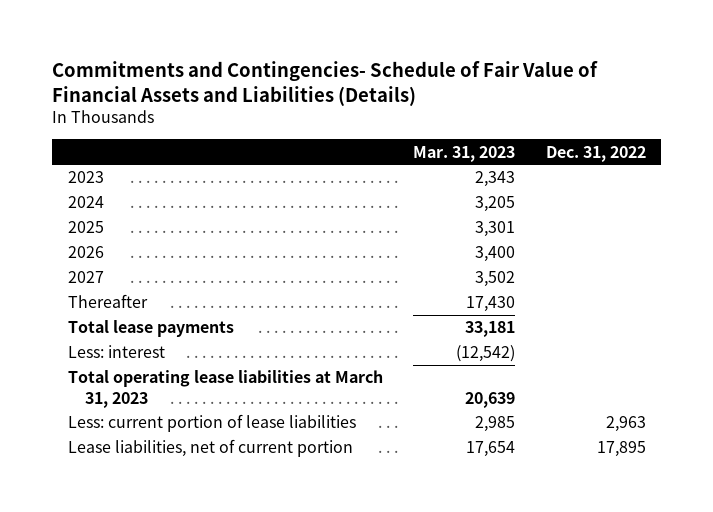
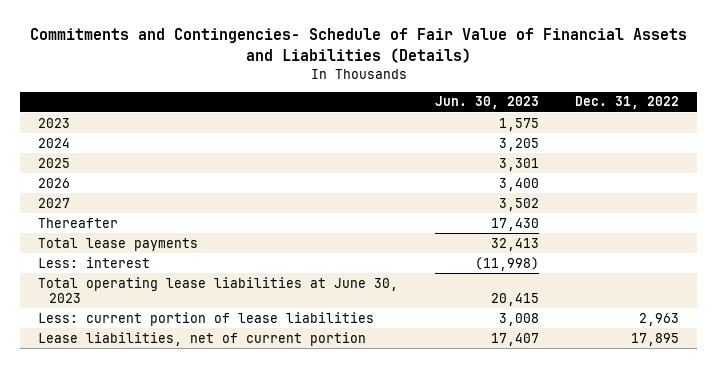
- | Mar. 31, 2023 | Dec. 31, 2022
+ | Jun. 30, 2023 | Dec. 31, 2022
- Total operating lease liabilities at March 31, 2023 | 20,639 |
+ Total operating lease liabilities at June 30, 2023 | 20,415 |

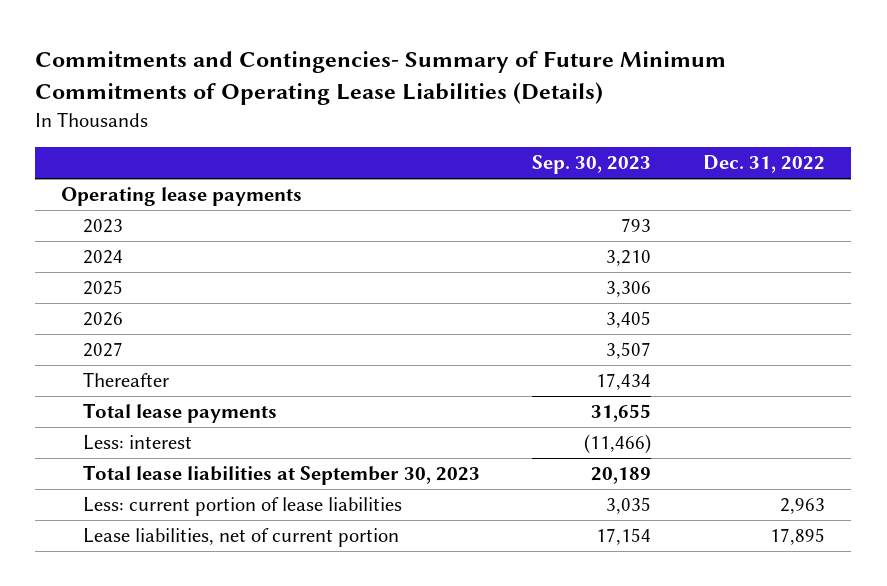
- Commitments and Contingencies- Schedule of Fair Value of Financial Assets and Liabilities (Details)
+ Commitments and Contingencies- Summary of Future Minimum Commitments of Operating Lease Liabilities (Details)
- | Jun. 30, 2023 | Dec. 31, 2022
+ | Sep. 30, 2023 | Dec. 31, 2022
+ Operating lease payments
- Total operating lease liabilities at June 30, 2023 | 20,415 |
+ Total lease liabilities at September 30, 2023 | 20,189 |

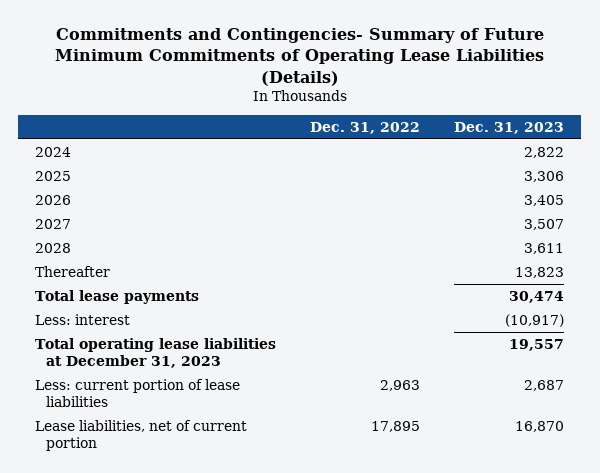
- | Sep. 30, 2023 | Dec. 31, 2022
+ | Dec. 31, 2022 | Dec. 31, 2023
- Operating lease payments
- 2023 | 793 |
+ 2028 | | 3,611
- Total lease liabilities at September 30, 2023 | 20,189 |
+ Total operating lease liabilities at December 31, 2023 | | 19,557

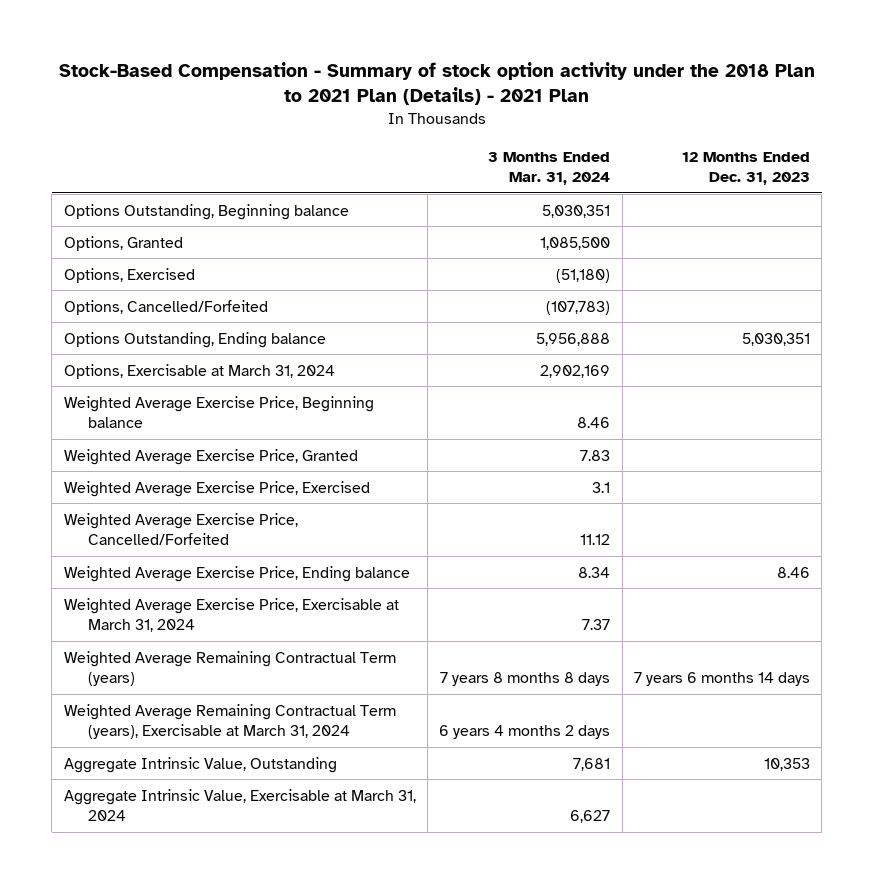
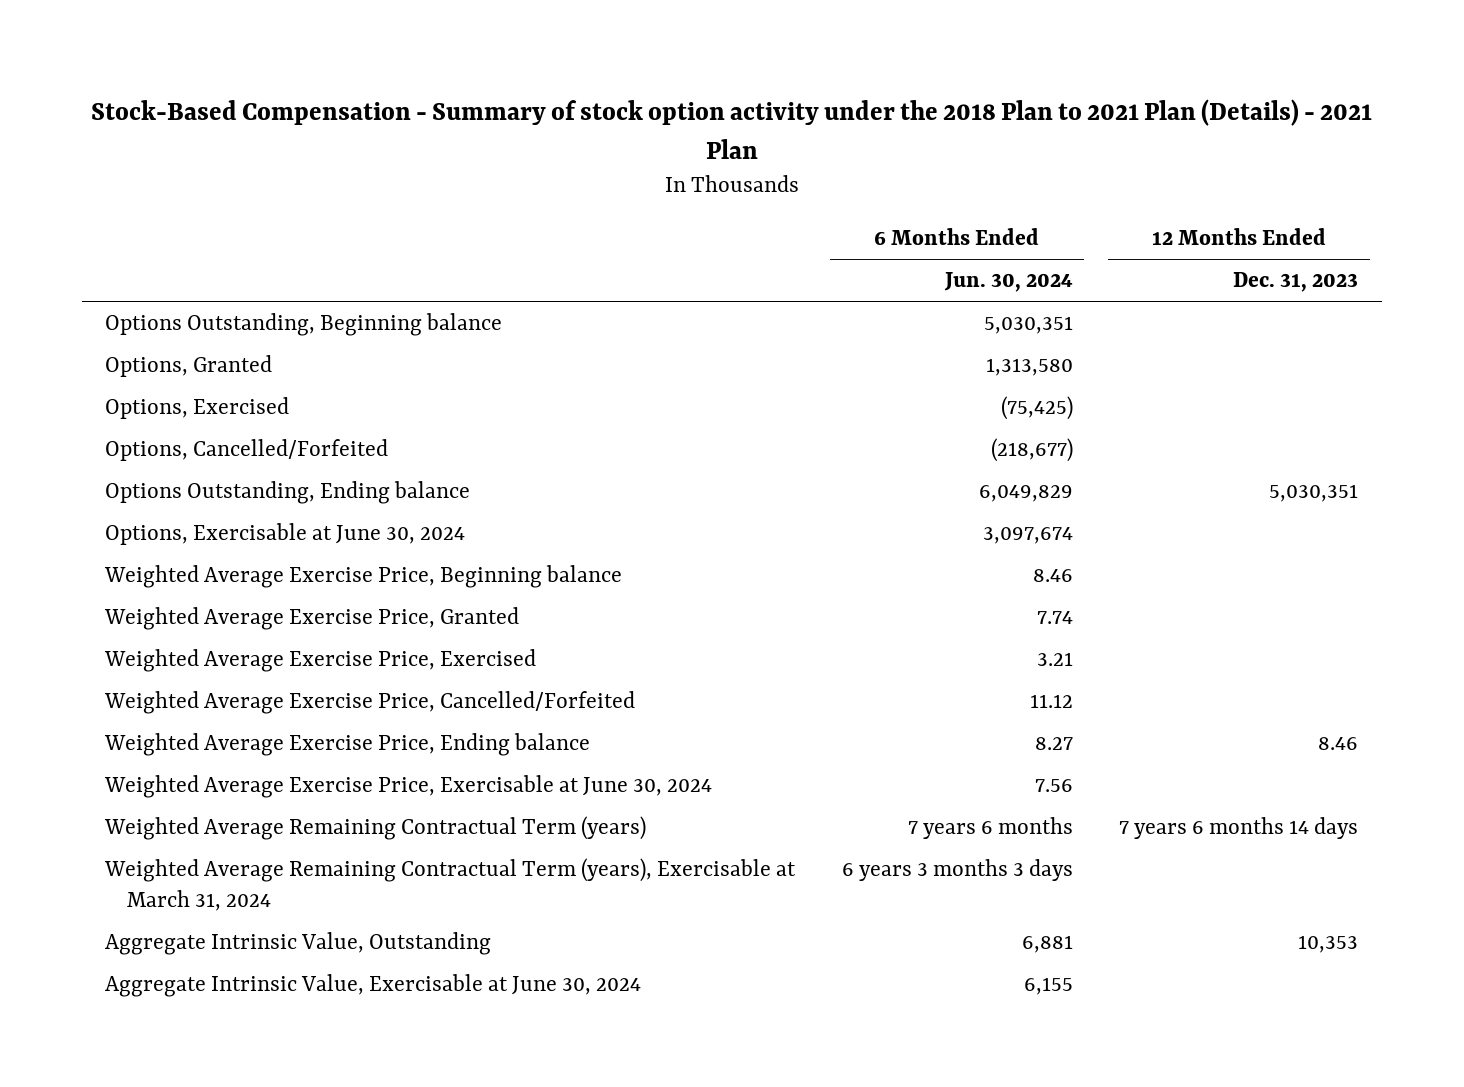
- | 3 Months Ended Mar. 31, 2024 | 12 Months Ended Dec. 31, 2023
+ | 6 Months Ended Jun. 30, 2024 | 12 Months Ended Dec. 31, 2023
- Options, Exercisable at March 31, 2024 | 2,902,169 |
+ Options, Exercisable at June 30, 2024 | 3,097,674 |
- Weighted Average Exercise Price, Exercisable at March 31, 2024 | 7.37 |
+ Weighted Average Exercise Price, Exercisable at June 30, 2024 | 7.56 |
- Aggregate Intrinsic Value, Exercisable at March 31, 2024 | 6,627 |
+ Aggregate Intrinsic Value, Exercisable at June 30, 2024 | 6,155 |

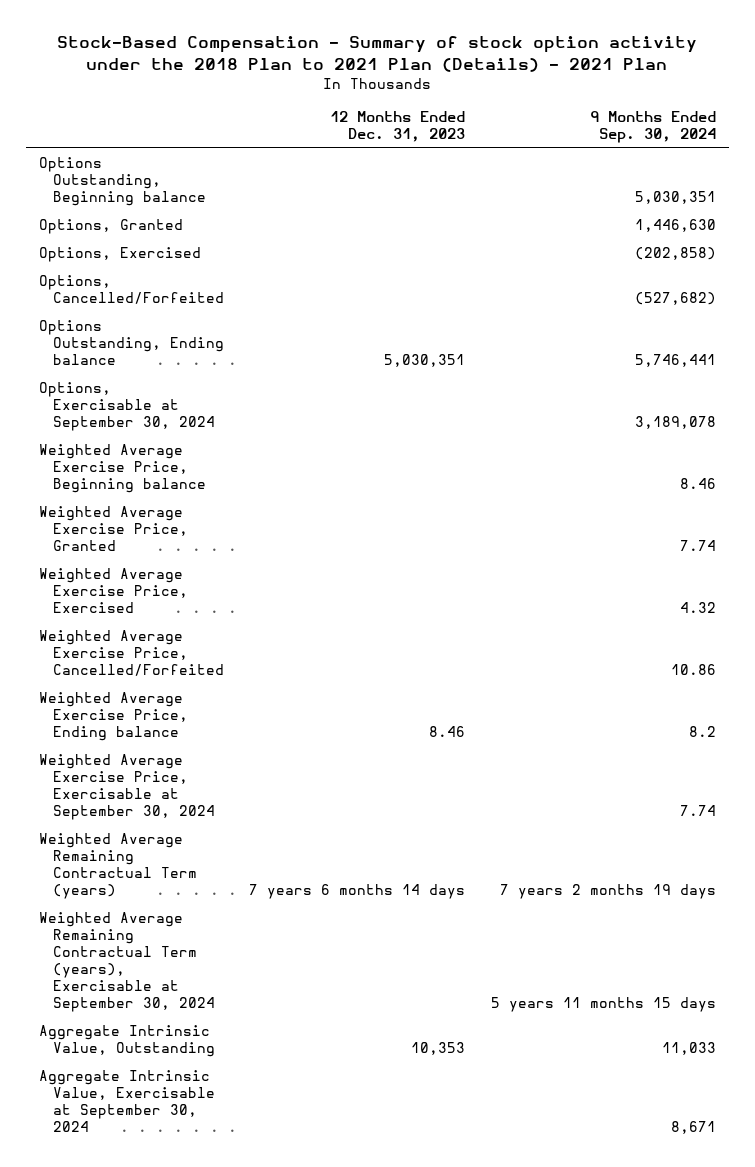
- | 6 Months Ended Jun. 30, 2024 | 12 Months Ended Dec. 31, 2023
+ | 12 Months Ended Dec. 31, 2023 | 9 Months Ended Sep. 30, 2024
- Options, Exercisable at June 30, 2024 | 3,097,674 |
+ Options, Exercisable at September 30, 2024 | | 3,189,078
- Weighted Average Exercise Price, Exercisable at June 30, 2024 | 7.56 |
+ Weighted Average Exercise Price, Exercisable at September 30, 2024 | | 7.74
- Weighted Average Remaining Contractual Term (years), Exercisable at March 31, 2024 | 6 years 3 months 3 days |
+ Weighted Average Remaining Contractual Term (years), Exercisable at September 30, 2024 | | 5 years 11 months 15 days
- Aggregate Intrinsic Value, Exercisable at June 30, 2024 | 6,155 |
+ Aggregate Intrinsic Value, Exercisable at September 30, 2024 | | 8,671

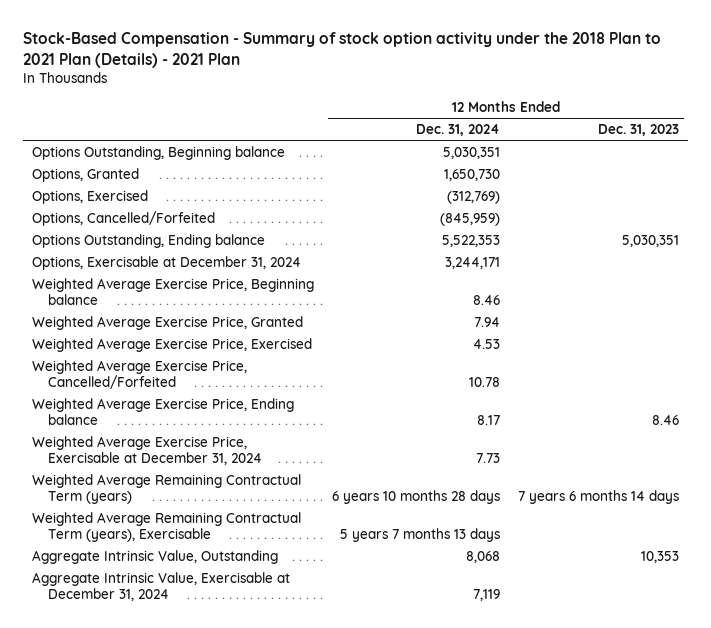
- | 12 Months Ended Dec. 31, 2023 | 9 Months Ended Sep. 30, 2024
+ | 12 Months Ended Dec. 31, 2024 | 12 Months Ended Dec. 31, 2023
- Options, Exercisable at September 30, 2024 | | 3,189,078
+ Options, Exercisable at December 31, 2024 | 3,244,171 |
- Weighted Average Exercise Price, Exercisable at September 30, 2024 | | 7.74
+ Weighted Average Exercise Price, Exercisable at December 31, 2024 | 7.73 |
- Weighted Average Remaining Contractual Term (years), Exercisable at September 30, 2024 | | 5 years 11 months 15 days
+ Weighted Average Remaining Contractual Term (years), Exercisable | 5 years 7 months 13 days |
- Aggregate Intrinsic Value, Exercisable at September 30, 2024 | | 8,671
+ Aggregate Intrinsic Value, Exercisable at December 31, 2024 | 7,119 |

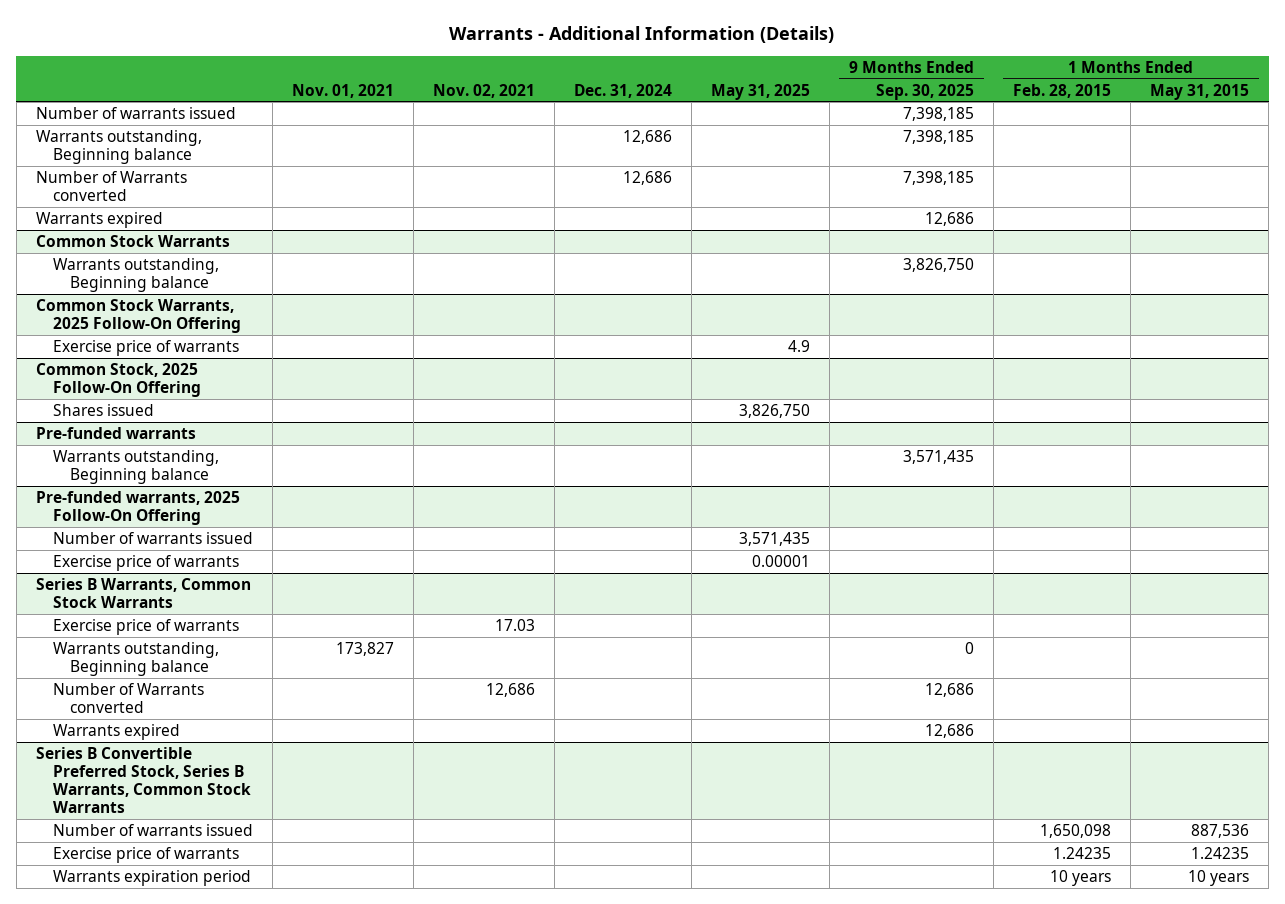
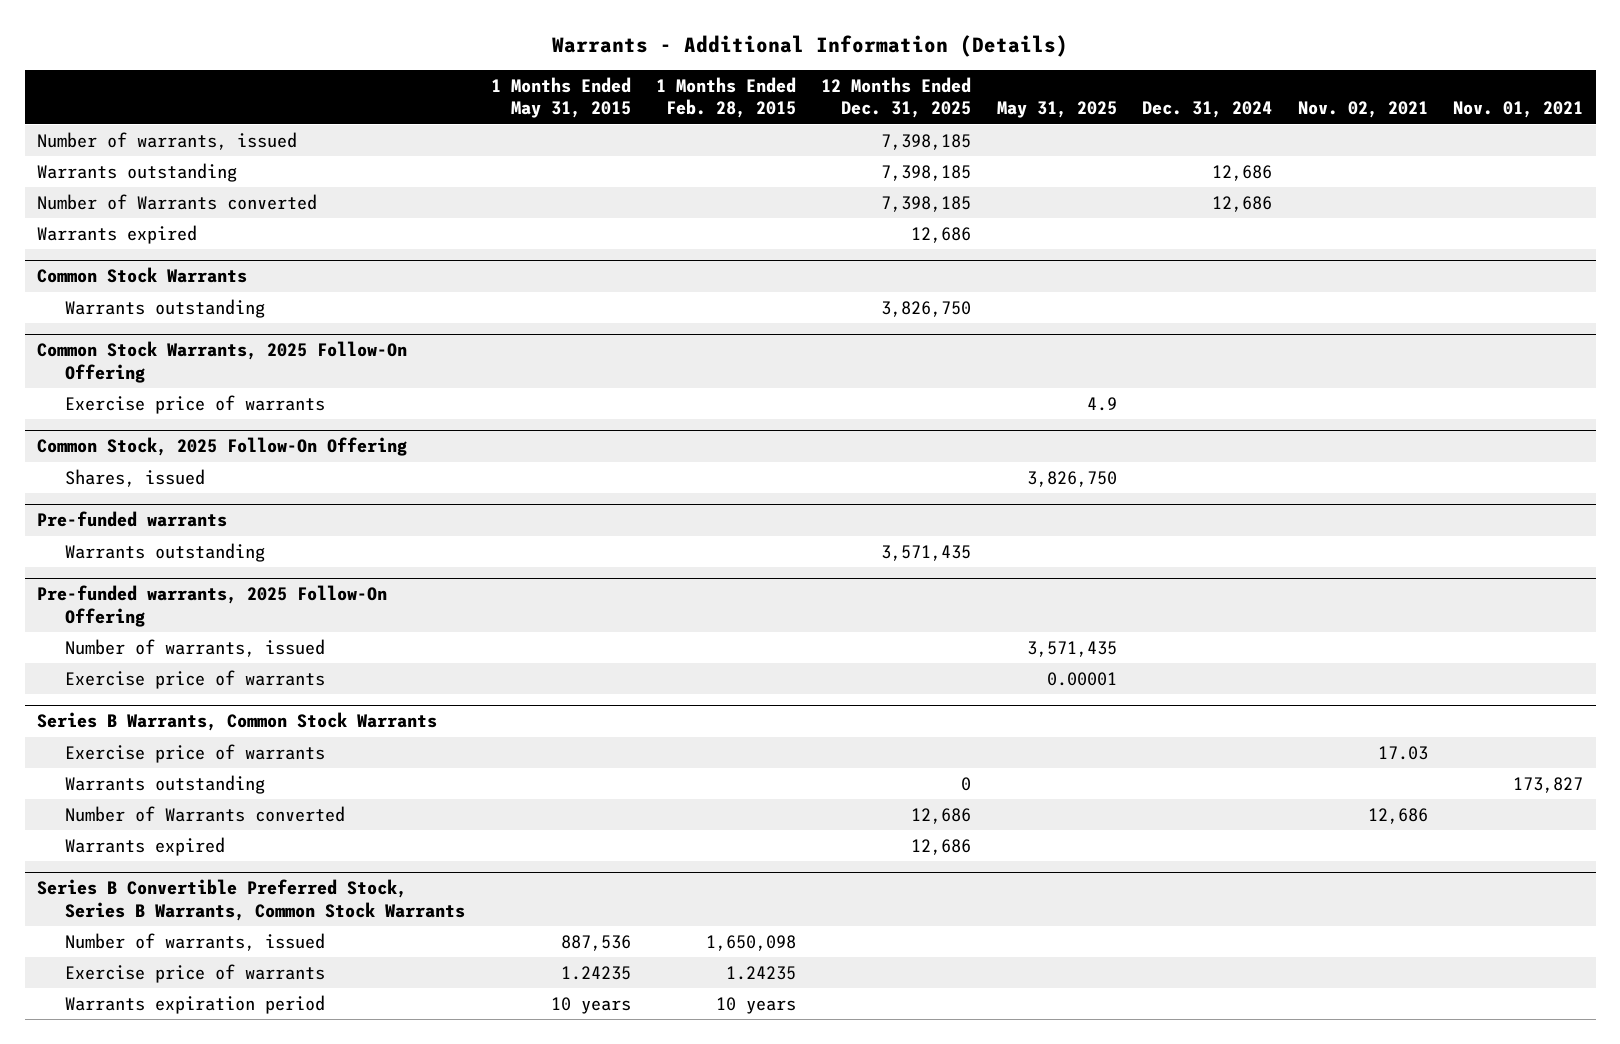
- | Nov. 01, 2021 | Nov. 02, 2021 | Dec. 31, 2024 | May 31, 2025 | 9 Months Ended Sep. 30, 2025 | 1 Months Ended Feb. 28, 2015 | 1 Months Ended May 31, 2015
+ | 1 Months Ended May 31, 2015 | 1 Months Ended Feb. 28, 2015 | 12 Months Ended Dec. 31, 2025 | May 31, 2025 | Dec. 31, 2024 | Nov. 02, 2021 | Nov. 01, 2021
- Number of warrants issued | | | | | 7,398,185 | |
- Warrants outstanding, Beginning balance | | | 12,686 | | 7,398,185 | |
+ Number of warrants, issued | | | 7,398,185 | | | |
+ Warrants outstanding | | | 7,398,185 | | 12,686 | |
@ Common Stock Warrants
- Warrants outstanding, Beginning balance | | | | | 3,826,750 | |
+ Warrants outstanding | | | 3,826,750 | | | |
@ Common Stock, 2025 Follow-On Offering
- Shares issued | | | | 3,826,750 | | |
+ Shares, issued | | | | 3,826,750 | | |
@ Pre-funded warrants
- Warrants outstanding, Beginning balance | | | | | 3,571,435 | |
+ Warrants outstanding | | | 3,571,435 | | | |
@ Pre-funded warrants, 2025 Follow-On Offering
- Number of warrants issued | | | | 3,571,435 | | |
+ Number of warrants, issued | | | | 3,571,435 | | |
@ Series B Warrants, Common Stock Warrants
- Warrants outstanding, Beginning balance | 173,827 | | | | 0 | |
+ Warrants outstanding | | | 0 | | | | 173,827
@ Series B Convertible Preferred Stock, Series B Warrants, Common Stock Warrants
- Number of warrants issued | | | | | | 1,650,098 | 887,536
+ Number of warrants, issued | 887,536 | 1,650,098 | | | | |

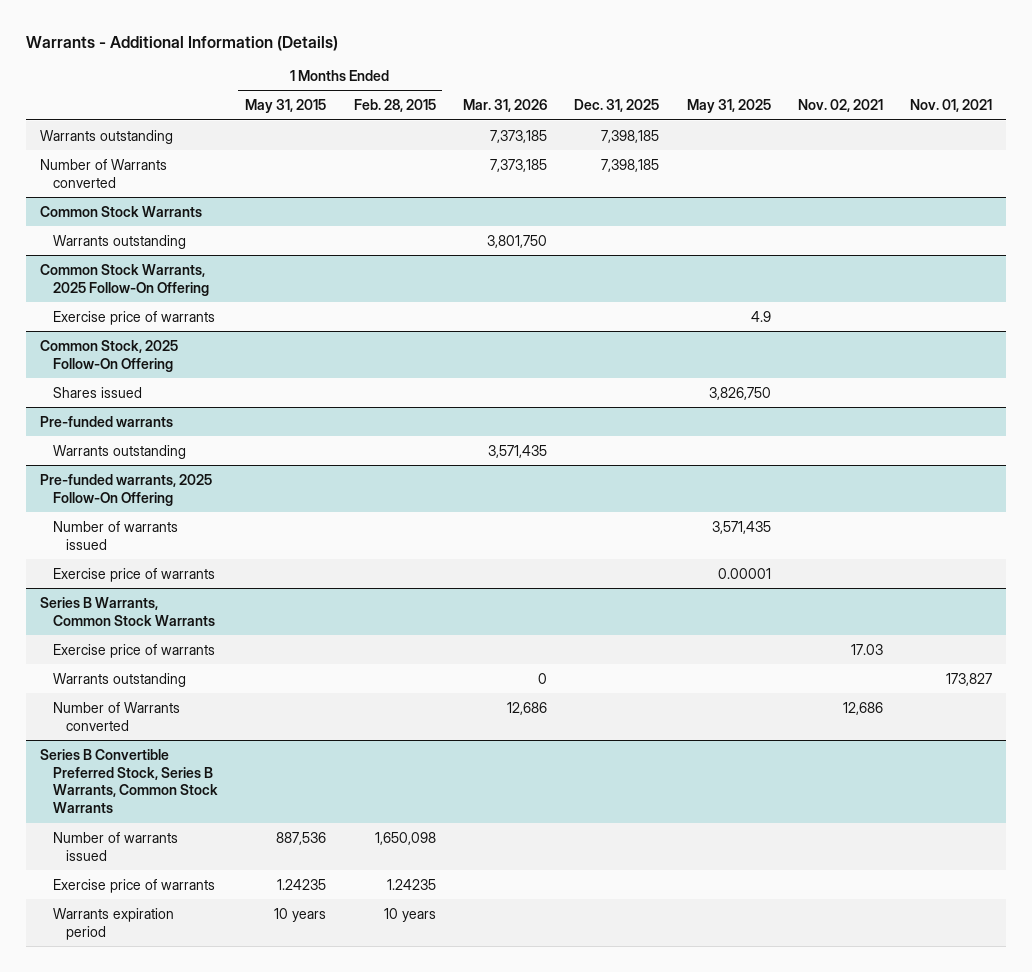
- | 1 Months Ended May 31, 2015 | 1 Months Ended Feb. 28, 2015 | 12 Months Ended Dec. 31, 2025 | May 31, 2025 | Dec. 31, 2024 | Nov. 02, 2021 | Nov. 01, 2021
+ | 1 Months Ended May 31, 2015 | 1 Months Ended Feb. 28, 2015 | Mar. 31, 2026 | Dec. 31, 2025 | May 31, 2025 | Nov. 02, 2021 | Nov. 01, 2021
- Number of warrants, issued | | | 7,398,185 | | | |
- Warrants expired | | | 12,686 | | | |
@ Common Stock, 2025 Follow-On Offering
- Shares, issued | | | | 3,826,750 | | |
+ Shares issued | | | | | 3,826,750 | |
@ Pre-funded warrants, 2025 Follow-On Offering
- Number of warrants, issued | | | | 3,571,435 | | |
+ Number of warrants issued | | | | | 3,571,435 | |
@ Series B Warrants, Common Stock Warrants
- Warrants expired | | | 12,686 | | | |
@ Series B Convertible Preferred Stock, Series B Warrants, Common Stock Warrants
- Number of warrants, issued | 887,536 | 1,650,098 | | | | |
+ Number of warrants issued | 887,536 | 1,650,098 | | | | |

